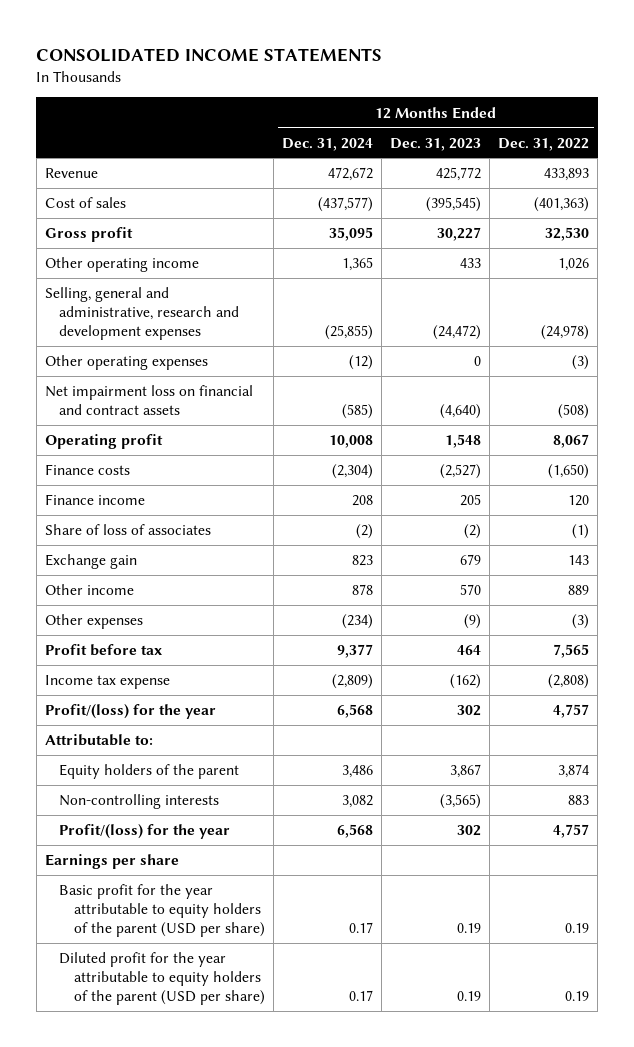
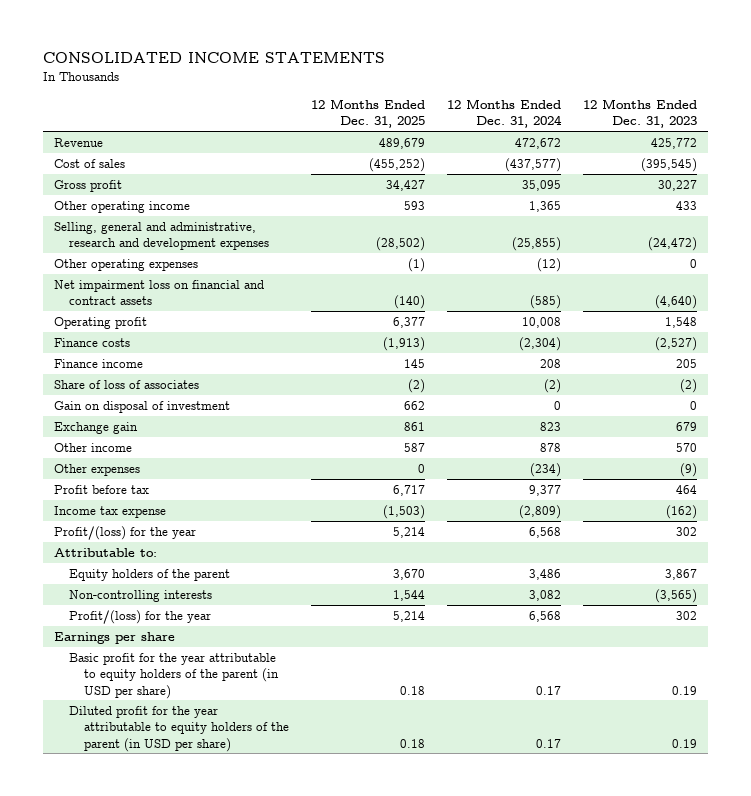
- | 12 Months Ended Dec. 31, 2024 | 12 Months Ended Dec. 31, 2023 | 12 Months Ended Dec. 31, 2022
+ | 12 Months Ended Dec. 31, 2025 | 12 Months Ended Dec. 31, 2024 | 12 Months Ended Dec. 31, 2023
+ Gain on disposal of investment | 662 | 0 | 0
- Basic profit for the year attributable to equity holders of the parent (USD per share) | 0.17 | 0.19 | 0.19
- Diluted profit for the year attributable to equity holders of the parent (USD per share) | 0.17 | 0.19 | 0.19
+ Basic profit for the year attributable to equity holders of the parent (in USD per share) | 0.18 | 0.17 | 0.19
+ Diluted profit for the year attributable to equity holders of the parent (in USD per share) | 0.18 | 0.17 | 0.19

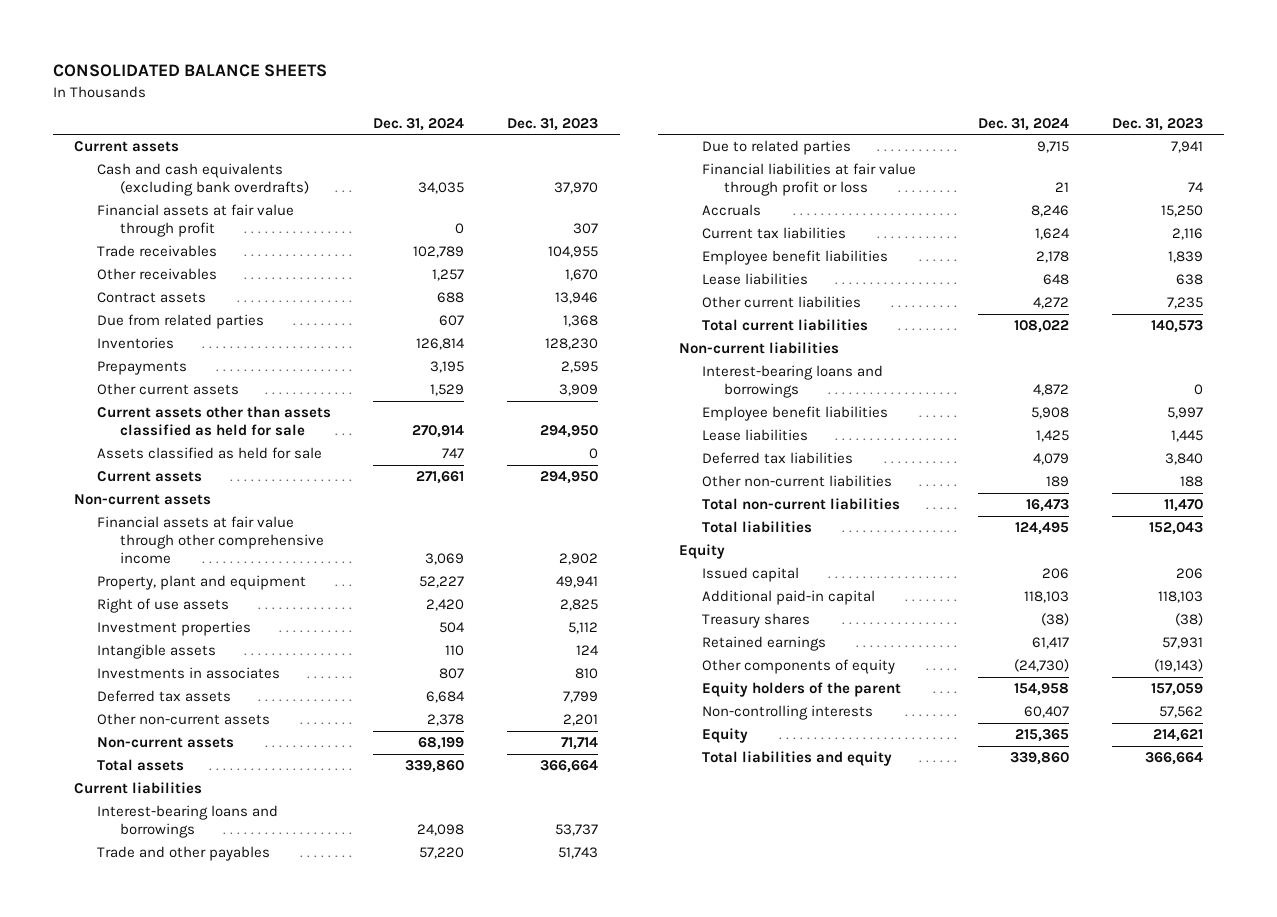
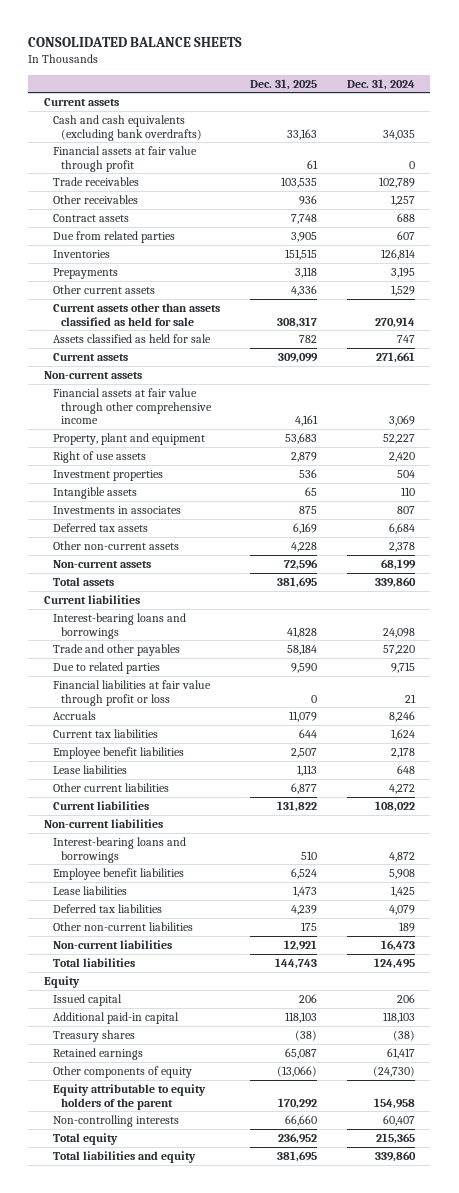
- | Dec. 31, 2024 | Dec. 31, 2023
+ | Dec. 31, 2025 | Dec. 31, 2024
- Total current liabilities | 108,022 | 140,573
+ Current liabilities | 131,822 | 108,022
- Total non-current liabilities | 16,473 | 11,470
+ Non-current liabilities | 12,921 | 16,473
- Equity holders of the parent | 154,958 | 157,059
+ Equity attributable to equity holders of the parent | 170,292 | 154,958
- Equity | 215,365 | 214,621
+ Total equity | 236,952 | 215,365

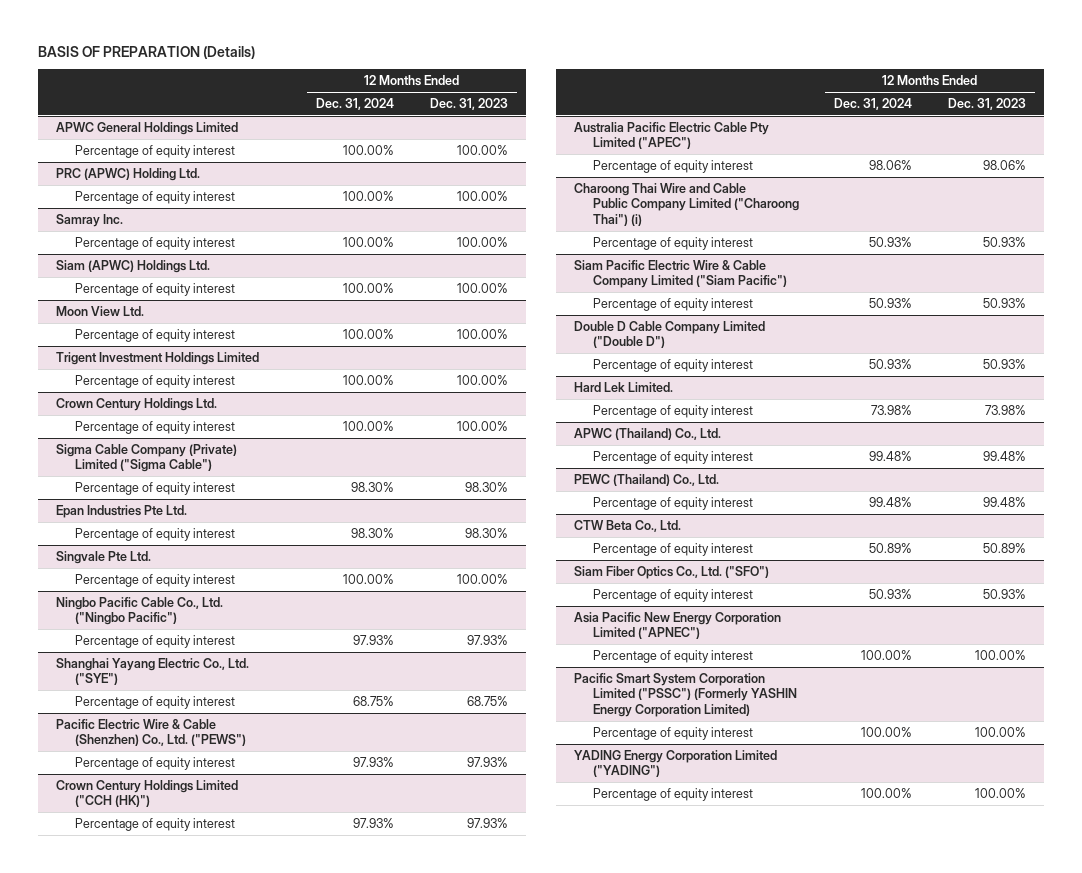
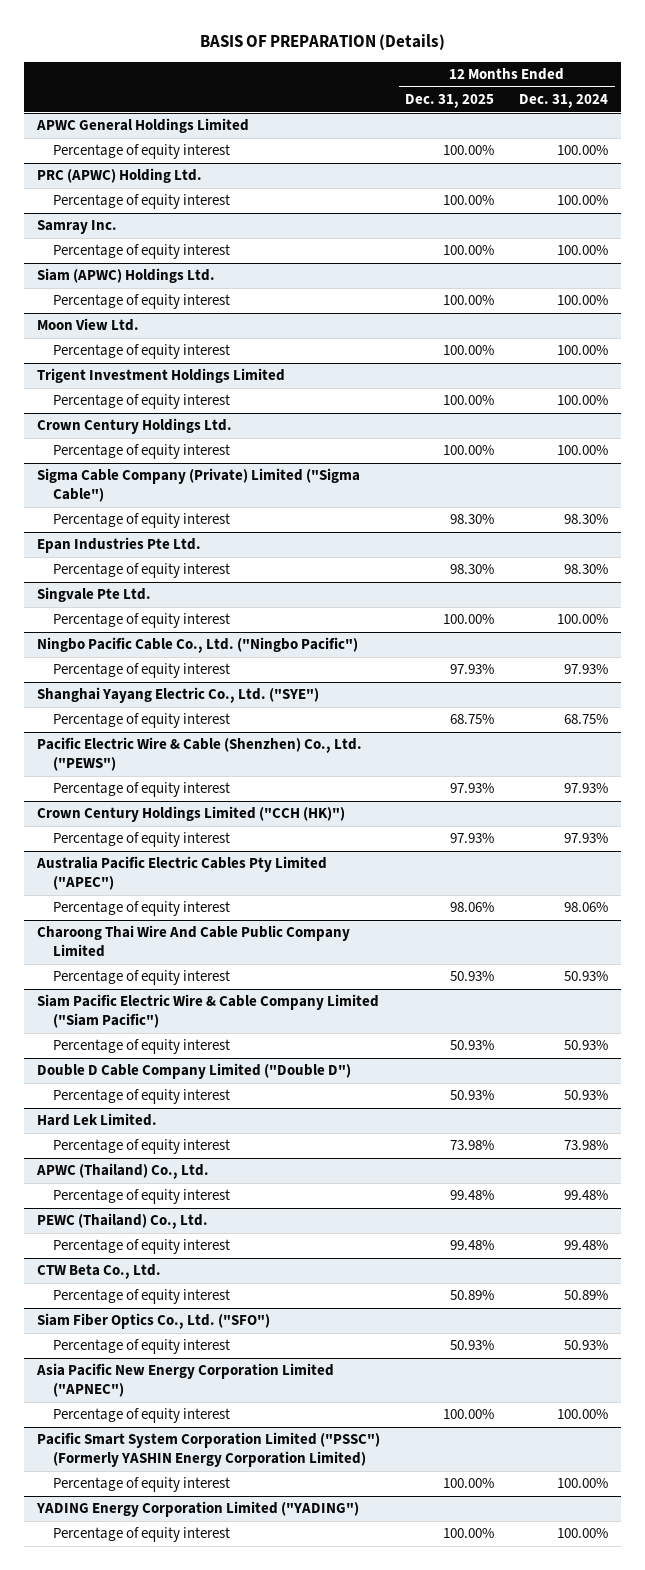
- | 12 Months Ended Dec. 31, 2024 | 12 Months Ended Dec. 31, 2023
+ | 12 Months Ended Dec. 31, 2025 | 12 Months Ended Dec. 31, 2024
- Australia Pacific Electric Cable Pty Limited ("APEC")
+ Australia Pacific Electric Cables Pty Limited ("APEC")
- Charoong Thai Wire and Cable Public Company Limited ("Charoong Thai") (i)
+ Charoong Thai Wire And Cable Public Company Limited

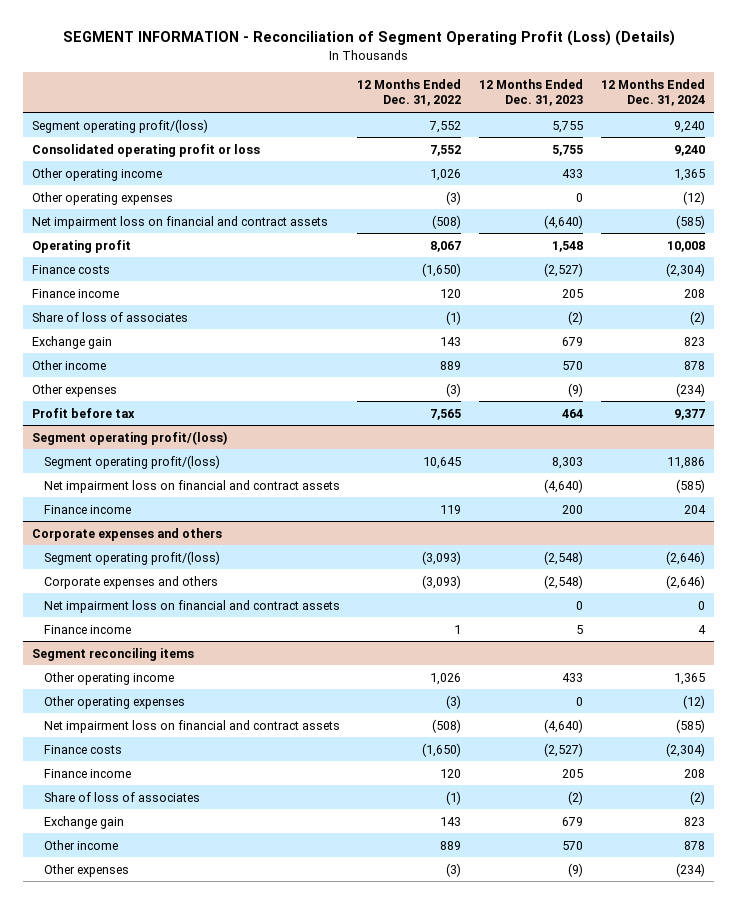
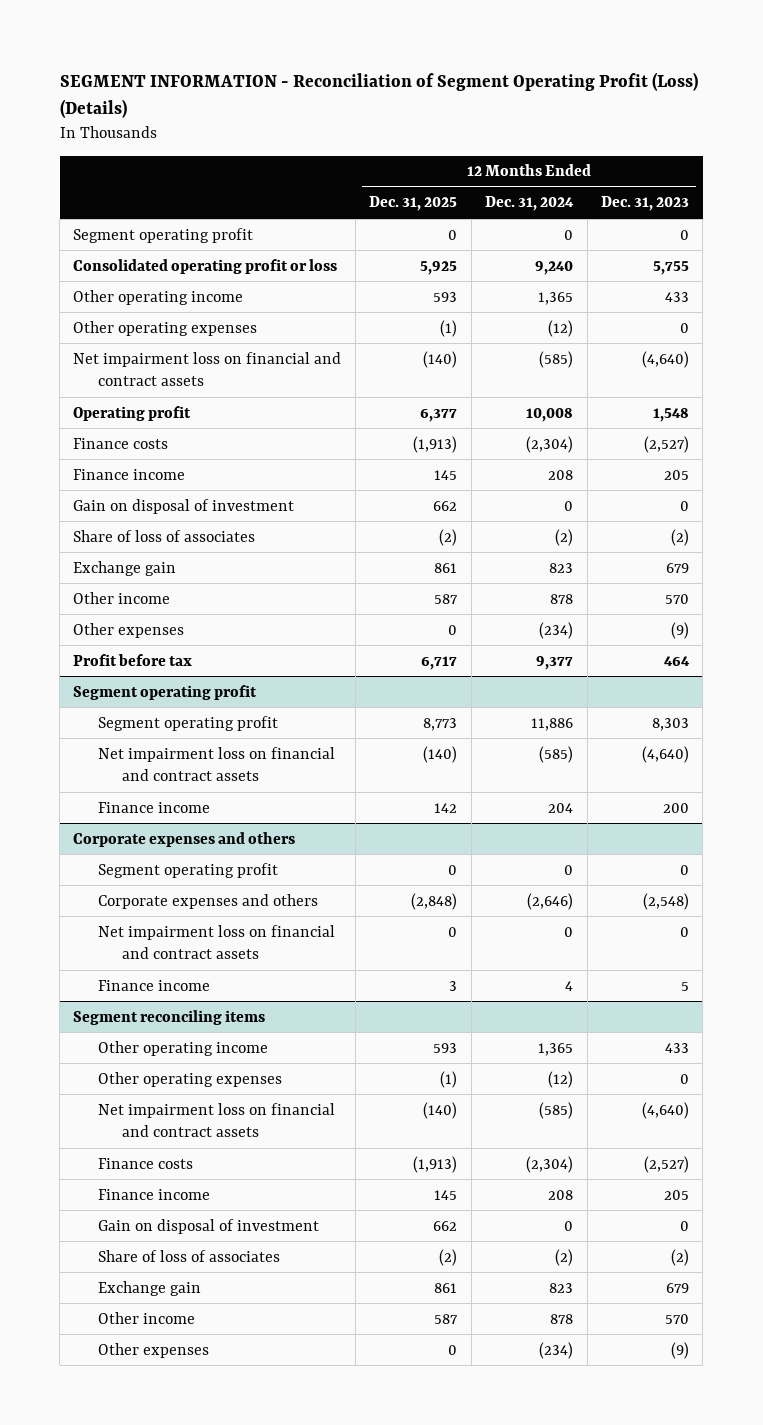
- | 12 Months Ended Dec. 31, 2022 | 12 Months Ended Dec. 31, 2023 | 12 Months Ended Dec. 31, 2024
+ | 12 Months Ended Dec. 31, 2025 | 12 Months Ended Dec. 31, 2024 | 12 Months Ended Dec. 31, 2023
- Segment operating profit/(loss) | 7,552 | 5,755 | 9,240
+ Segment operating profit | 0 | 0 | 0
+ Gain on disposal of investment | 662 | 0 | 0
- Segment operating profit/(loss)
- Segment operating profit/(loss) | 10,645 | 8,303 | 11,886
+ Segment operating profit
+ Segment operating profit | 8,773 | 11,886 | 8,303
@ Corporate expenses and others
- Segment operating profit/(loss) | (3,093) | (2,548) | (2,646)
+ Segment operating profit | 0 | 0 | 0
@ Segment reconciling items
+ Gain on disposal of investment | 662 | 0 | 0

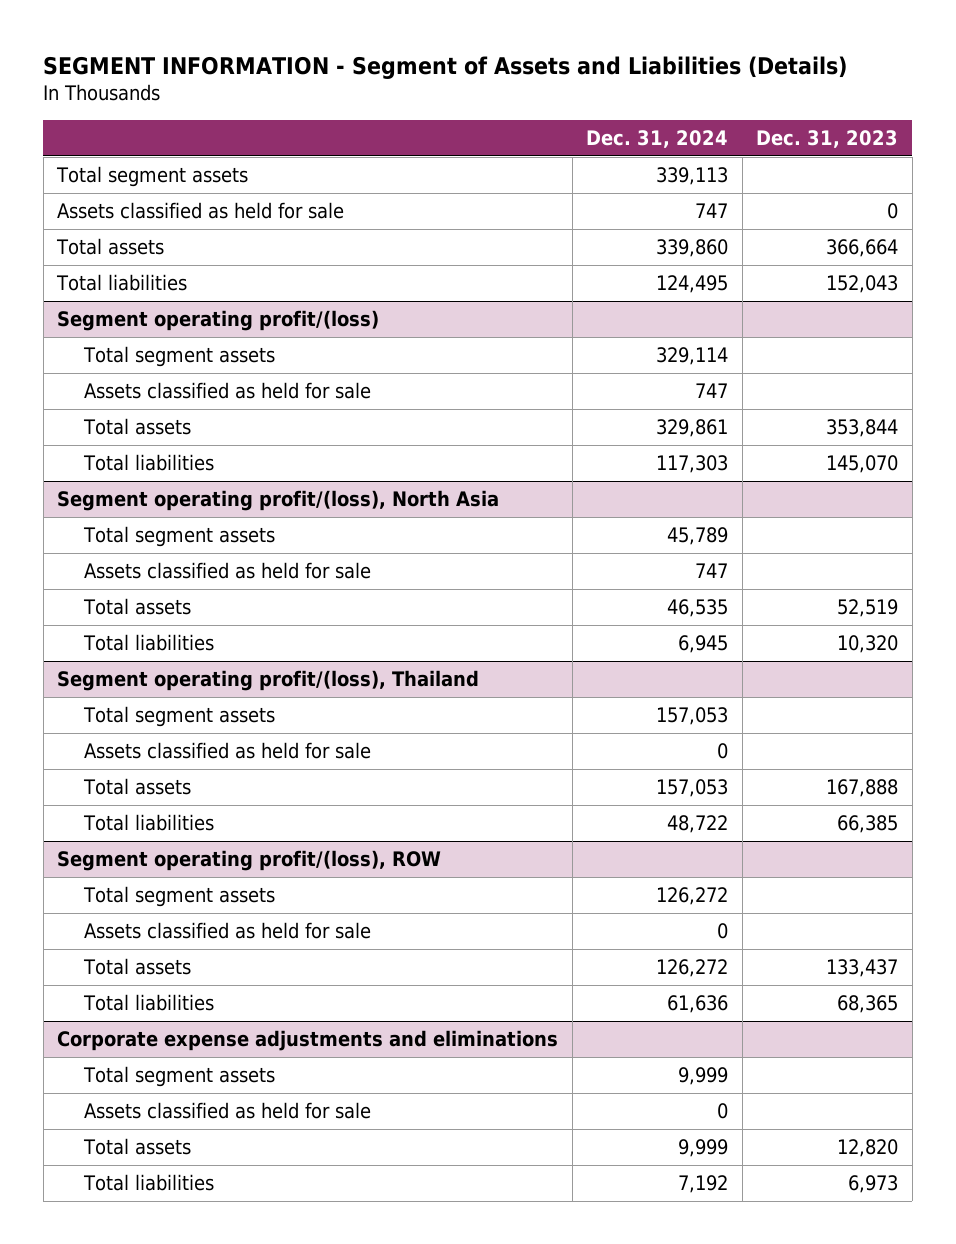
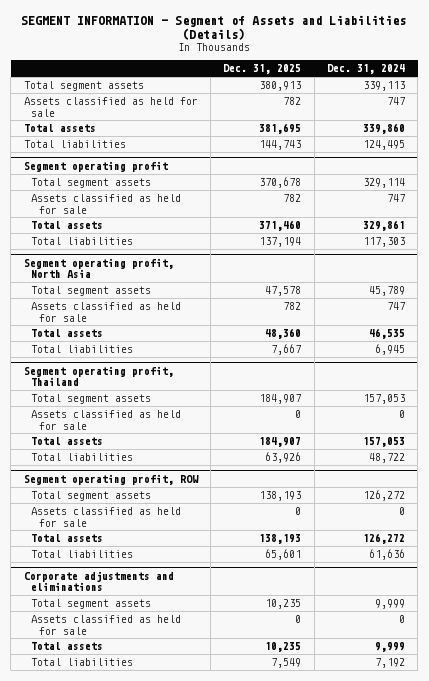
- | Dec. 31, 2024 | Dec. 31, 2023
+ | Dec. 31, 2025 | Dec. 31, 2024
- Segment operating profit/(loss)
+ Segment operating profit
- Segment operating profit/(loss), North Asia
+ Segment operating profit, North Asia
- Segment operating profit/(loss), Thailand
+ Segment operating profit, Thailand
- Segment operating profit/(loss), ROW
+ Segment operating profit, ROW
- Corporate expense adjustments and eliminations
+ Corporate adjustments and eliminations

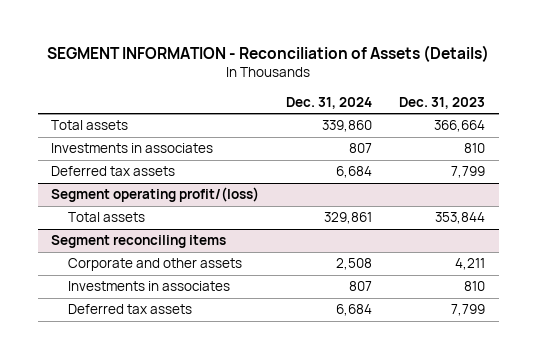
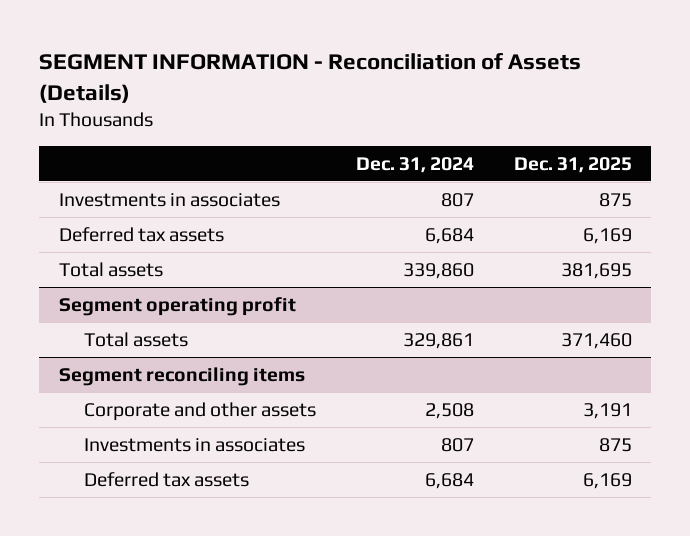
- | Dec. 31, 2024 | Dec. 31, 2023
+ | Dec. 31, 2024 | Dec. 31, 2025
- Segment operating profit/(loss)
moved down: Total assets | 339,860 | 381,695
+ Segment operating profit

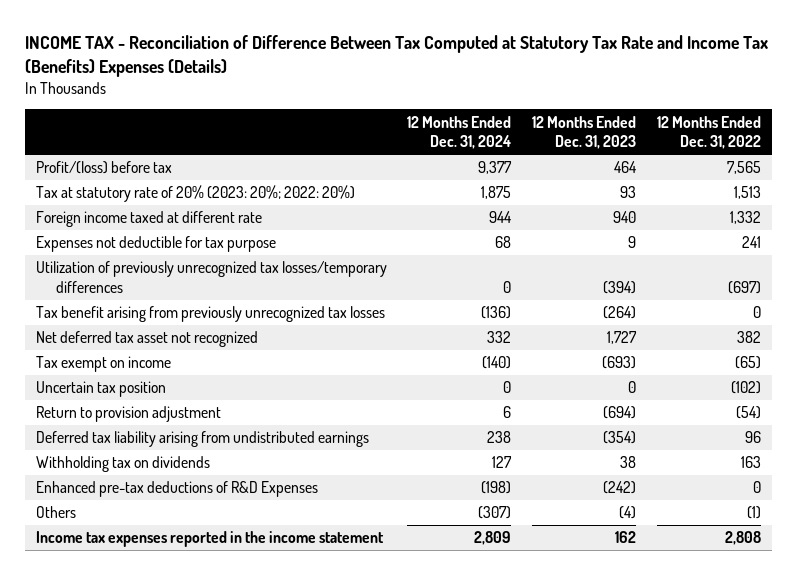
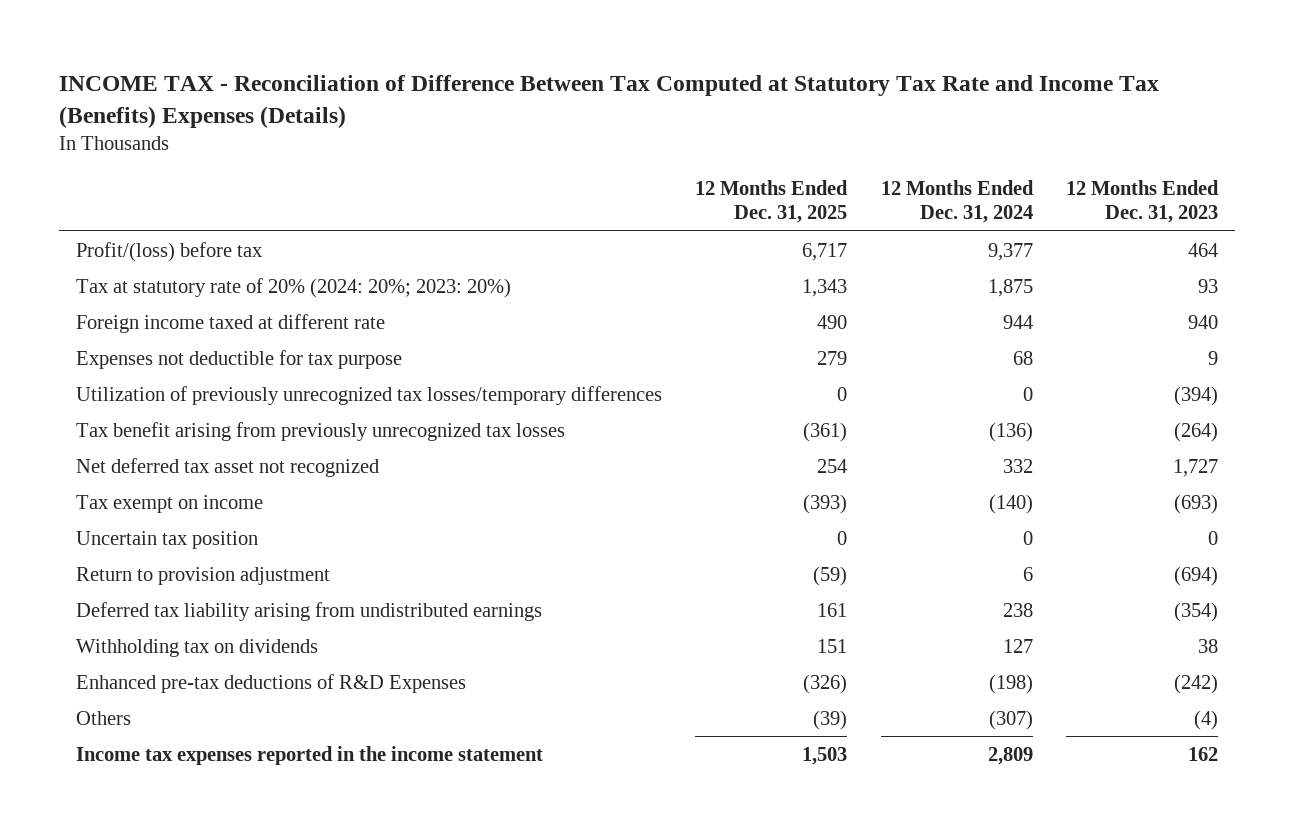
- | 12 Months Ended Dec. 31, 2024 | 12 Months Ended Dec. 31, 2023 | 12 Months Ended Dec. 31, 2022
+ | 12 Months Ended Dec. 31, 2025 | 12 Months Ended Dec. 31, 2024 | 12 Months Ended Dec. 31, 2023
- Tax at statutory rate of 20% (2023: 20%; 2022: 20%) | 1,875 | 93 | 1,513
+ Tax at statutory rate of 20% (2024: 20%; 2023: 20%) | 1,343 | 1,875 | 93

